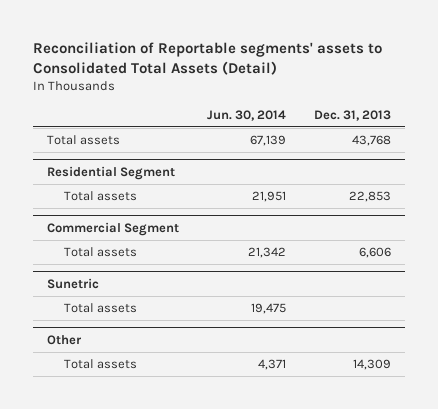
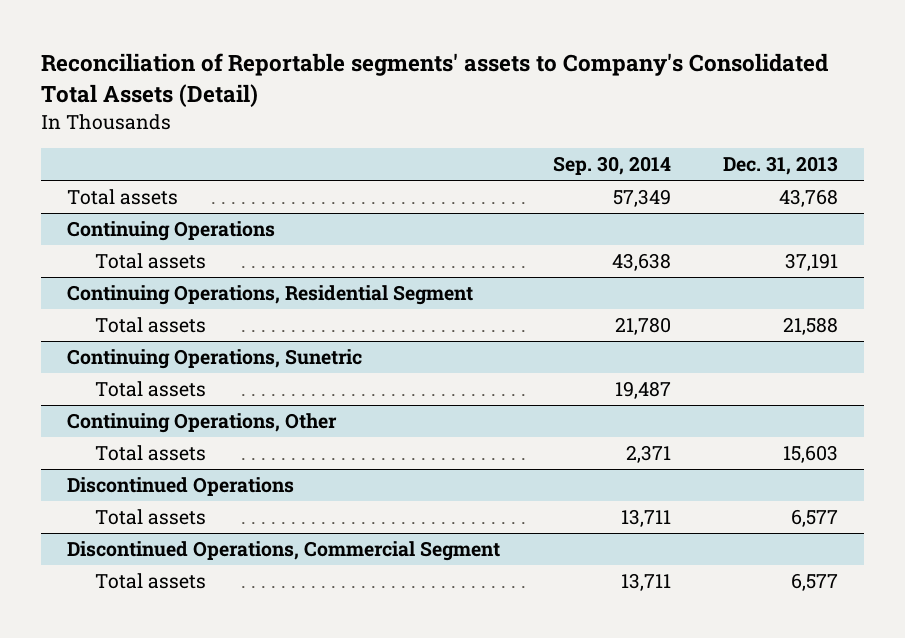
- Reconciliation of Reportable segments' assets to Consolidated Total Assets (Detail)
+ Reconciliation of Reportable segments' assets to Company's Consolidated Total Assets (Detail)
- | Jun. 30, 2014 | Dec. 31, 2013
+ | Sep. 30, 2014 | Dec. 31, 2013
- Residential Segment
- Total assets | 21,951 | 22,853
- Commercial Segment
- Total assets | 21,342 | 6,606
- Sunetric
+ Continuing Operations
+ Total assets | 43,638 | 37,191
+ Continuing Operations, Residential Segment
+ Total assets | 21,780 | 21,588
+ Continuing Operations, Sunetric
- Other
- Total assets | 4,371 | 14,309
+ Continuing Operations, Other
+ Total assets | 2,371 | 15,603
+ Discontinued Operations
+ Total assets | 13,711 | 6,577
+ Discontinued Operations, Commercial Segment
+ Total assets | 13,711 | 6,577

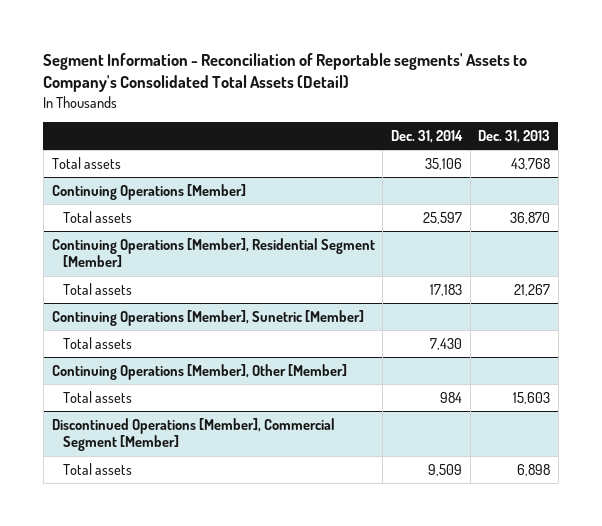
- Reconciliation of Reportable segments' assets to Company's Consolidated Total Assets (Detail)
+ Segment Information - Reconciliation of Reportable segments' Assets to Company's Consolidated Total Assets (Detail)
- | Sep. 30, 2014 | Dec. 31, 2013
+ | Dec. 31, 2014 | Dec. 31, 2013
- Continuing Operations
- Total assets | 43,638 | 37,191
- Continuing Operations, Residential Segment
- Total assets | 21,780 | 21,588
- Continuing Operations, Sunetric
+ Continuing Operations [Member]
+ Total assets | 25,597 | 36,870
+ Continuing Operations [Member], Residential Segment [Member]
+ Total assets | 17,183 | 21,267
+ Continuing Operations [Member], Sunetric [Member]
- Continuing Operations, Other
+ Continuing Operations [Member], Other [Member]
- Discontinued Operations
- Total assets | 13,711 | 6,577
- Discontinued Operations, Commercial Segment
- Total assets | 13,711 | 6,577
+ Discontinued Operations [Member], Commercial Segment [Member]
+ Total assets | 9,509 | 6,898

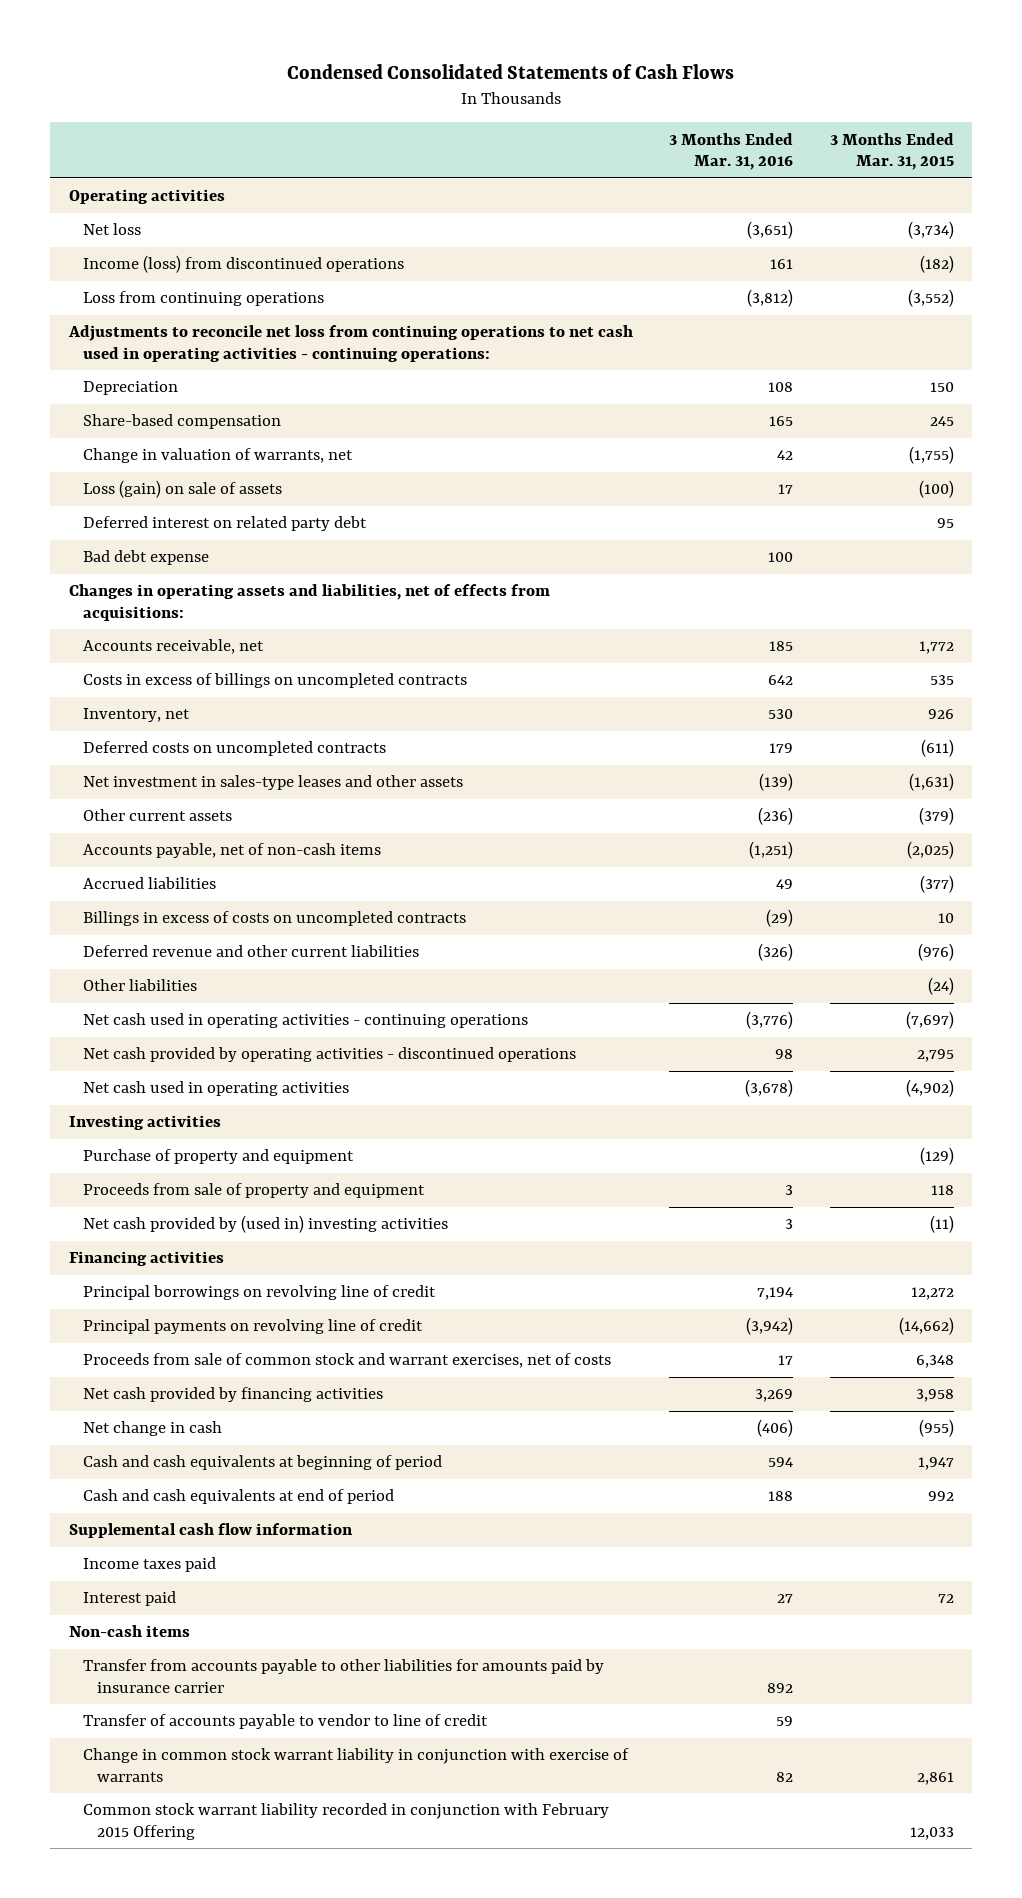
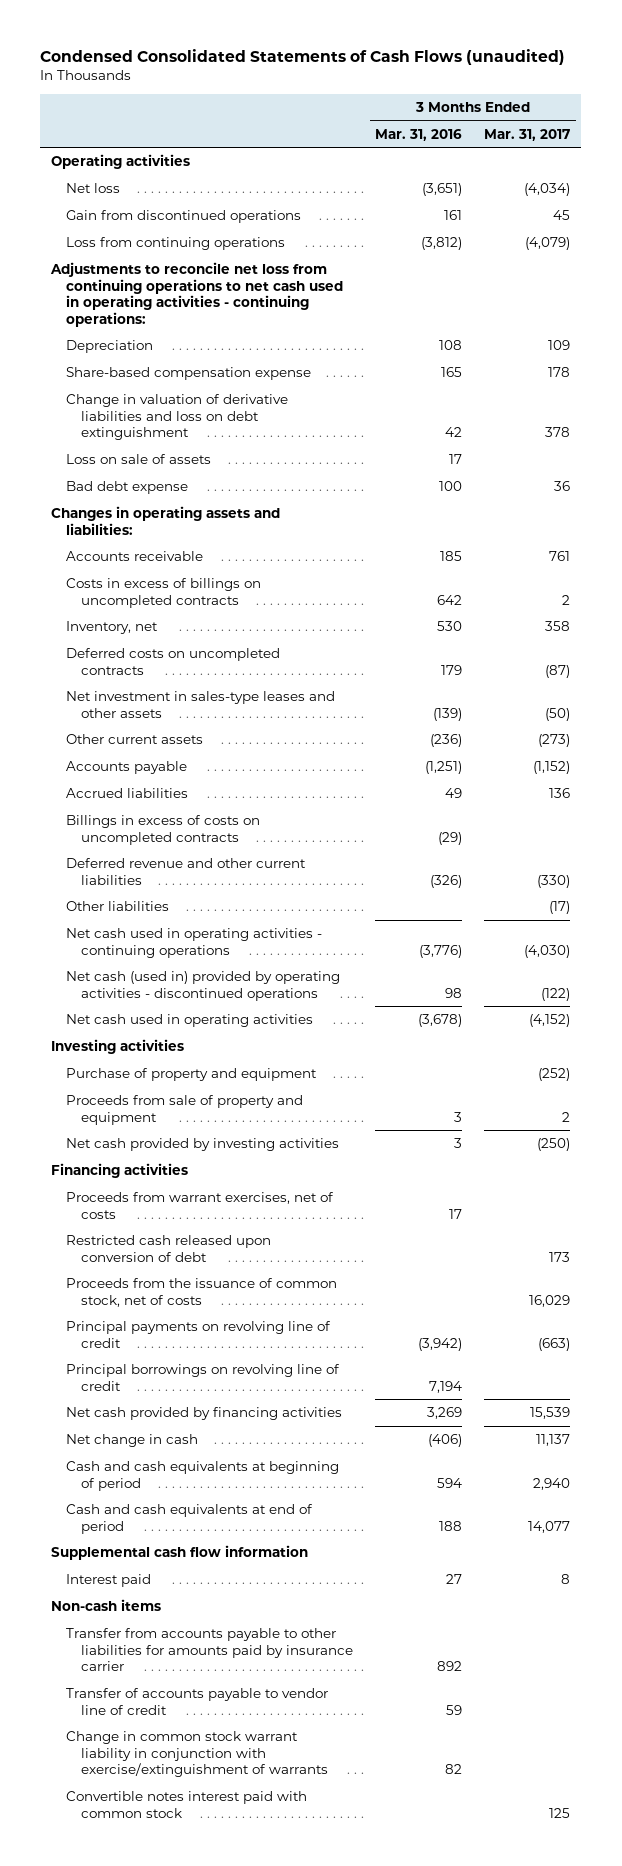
- Condensed Consolidated Statements of Cash Flows
+ Condensed Consolidated Statements of Cash Flows (unaudited)
- | 3 Months Ended Mar. 31, 2016 | 3 Months Ended Mar. 31, 2015
+ | 3 Months Ended Mar. 31, 2016 | 3 Months Ended Mar. 31, 2017
- Income (loss) from discontinued operations | 161 | (182)
+ Gain from discontinued operations | 161 | 45
- Share-based compensation | 165 | 245
- Change in valuation of warrants, net | 42 | (1,755)
- Loss (gain) on sale of assets | 17 | (100)
- Deferred interest on related party debt | | 95
+ Share-based compensation expense | 165 | 178
+ Change in valuation of derivative liabilities and loss on debt extinguishment | 42 | 378
+ Loss on sale of assets | 17 |
- Changes in operating assets and liabilities, net of effects from acquisitions:
- Accounts receivable, net | 185 | 1,772
+ Changes in operating assets and liabilities:
+ Accounts receivable | 185 | 761
- Accounts payable, net of non-cash items | (1,251) | (2,025)
+ Accounts payable | (1,251) | (1,152)
- Net cash provided by operating activities - discontinued operations | 98 | 2,795
+ Net cash (used in) provided by operating activities - discontinued operations | 98 | (122)
- Net cash provided by (used in) investing activities | 3 | (11)
+ Net cash provided by investing activities | 3 | (250)
+ Proceeds from warrant exercises, net of costs | 17 |
+ Restricted cash released upon conversion of debt | | 173
+ Proceeds from the issuance of common stock, net of costs | | 16,029
- Proceeds from sale of common stock and warrant exercises, net of costs | 17 | 6,348
moved down: Principal borrowings on revolving line of credit | 7,194 |
- Income taxes paid
- Transfer of accounts payable to vendor to line of credit | 59 |
- Change in common stock warrant liability in conjunction with exercise of warrants | 82 | 2,861
- Common stock warrant liability recorded in conjunction with February 2015 Offering | | 12,033
+ Transfer of accounts payable to vendor line of credit | 59 |
+ Change in common stock warrant liability in conjunction with exercise/extinguishment of warrants | 82 |
+ Convertible notes interest paid with common stock | | 125

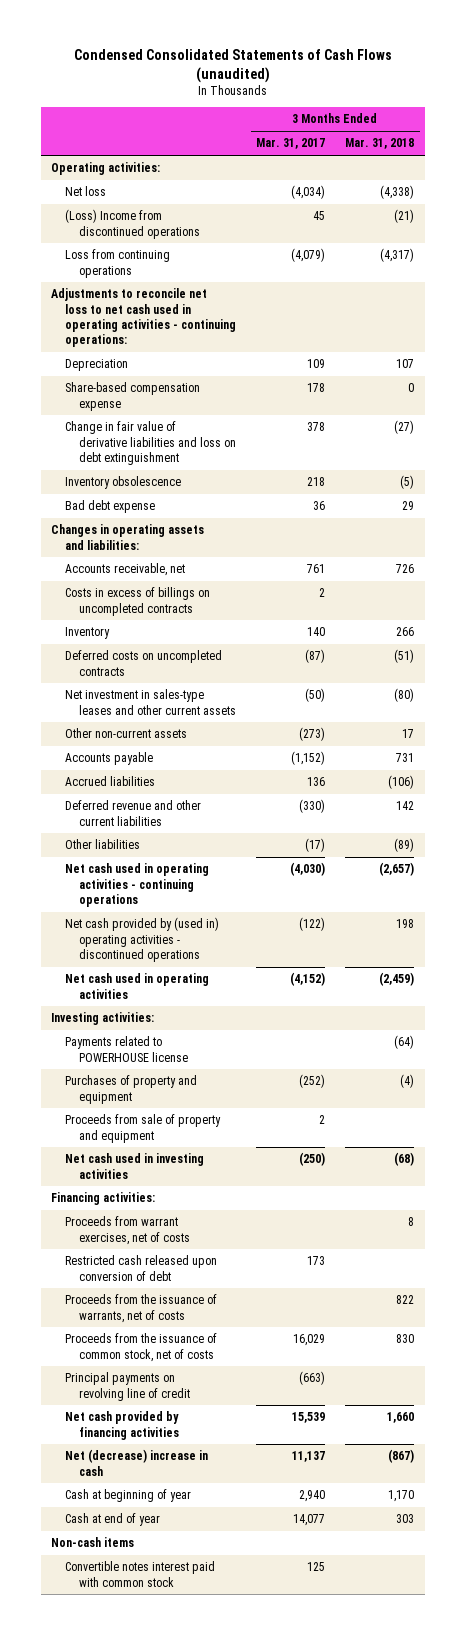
- | 3 Months Ended Mar. 31, 2016 | 3 Months Ended Mar. 31, 2017
+ | 3 Months Ended Mar. 31, 2017 | 3 Months Ended Mar. 31, 2018
- Operating activities
+ Operating activities:
- Gain from discontinued operations | 161 | 45
+ (Loss) Income from discontinued operations | 45 | (21)
- Adjustments to reconcile net loss from continuing operations to net cash used in operating activities - continuing operations:
+ Adjustments to reconcile net loss to net cash used in operating activities - continuing operations:
- Change in valuation of derivative liabilities and loss on debt extinguishment | 42 | 378
- Loss on sale of assets | 17 |
+ Change in fair value of derivative liabilities and loss on debt extinguishment | 378 | (27)
+ Inventory obsolescence | 218 | (5)
- Accounts receivable | 185 | 761
+ Accounts receivable, net | 761 | 726
- Inventory, net | 530 | 358
+ Inventory | 140 | 266
- Net investment in sales-type leases and other assets | (139) | (50)
- Other current assets | (236) | (273)
+ Net investment in sales-type leases and other current assets | (50) | (80)
+ Other non-current assets | (273) | 17
- Billings in excess of costs on uncompleted contracts | (29) |
- Net cash (used in) provided by operating activities - discontinued operations | 98 | (122)
+ Net cash provided by (used in) operating activities - discontinued operations | (122) | 198
- Investing activities
- Purchase of property and equipment | | (252)
+ Investing activities:
+ Payments related to POWERHOUSE license | | (64)
+ Purchases of property and equipment | (252) | (4)
- Net cash provided by investing activities | 3 | (250)
- Financing activities
+ Net cash used in investing activities | (250) | (68)
+ Financing activities:
+ Proceeds from the issuance of warrants, net of costs | | 822
- Principal borrowings on revolving line of credit | 7,194 |
- Net change in cash | (406) | 11,137
- Cash and cash equivalents at beginning of period | 594 | 2,940
- Cash and cash equivalents at end of period | 188 | 14,077
- Supplemental cash flow information
- Interest paid | 27 | 8
+ Net (decrease) increase in cash | 11,137 | (867)
+ Cash at beginning of year | 2,940 | 1,170
+ Cash at end of year | 14,077 | 303
- Transfer from accounts payable to other liabilities for amounts paid by insurance carrier | 892 |
- Transfer of accounts payable to vendor line of credit | 59 |
- Change in common stock warrant liability in conjunction with exercise/extinguishment of warrants | 82 |

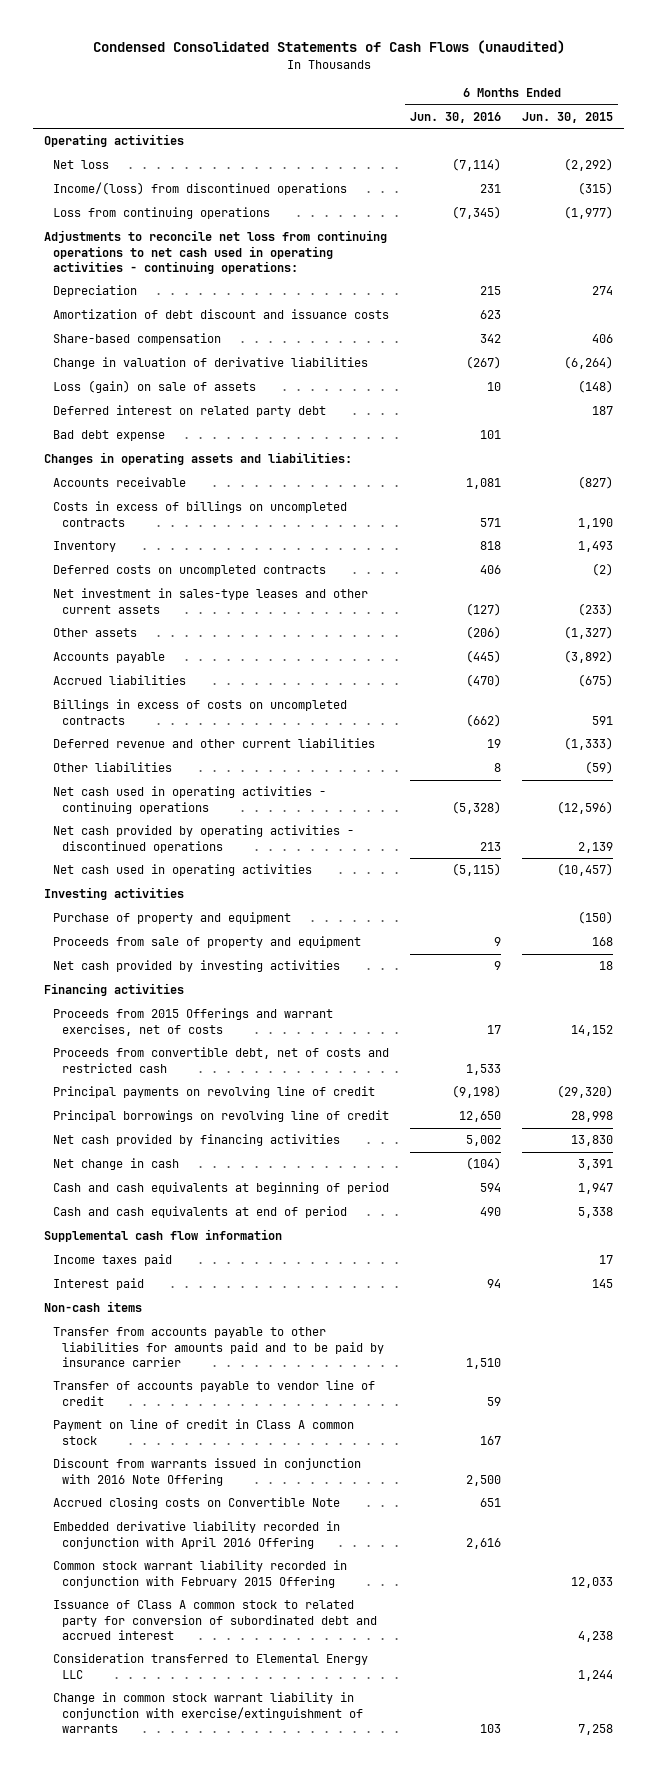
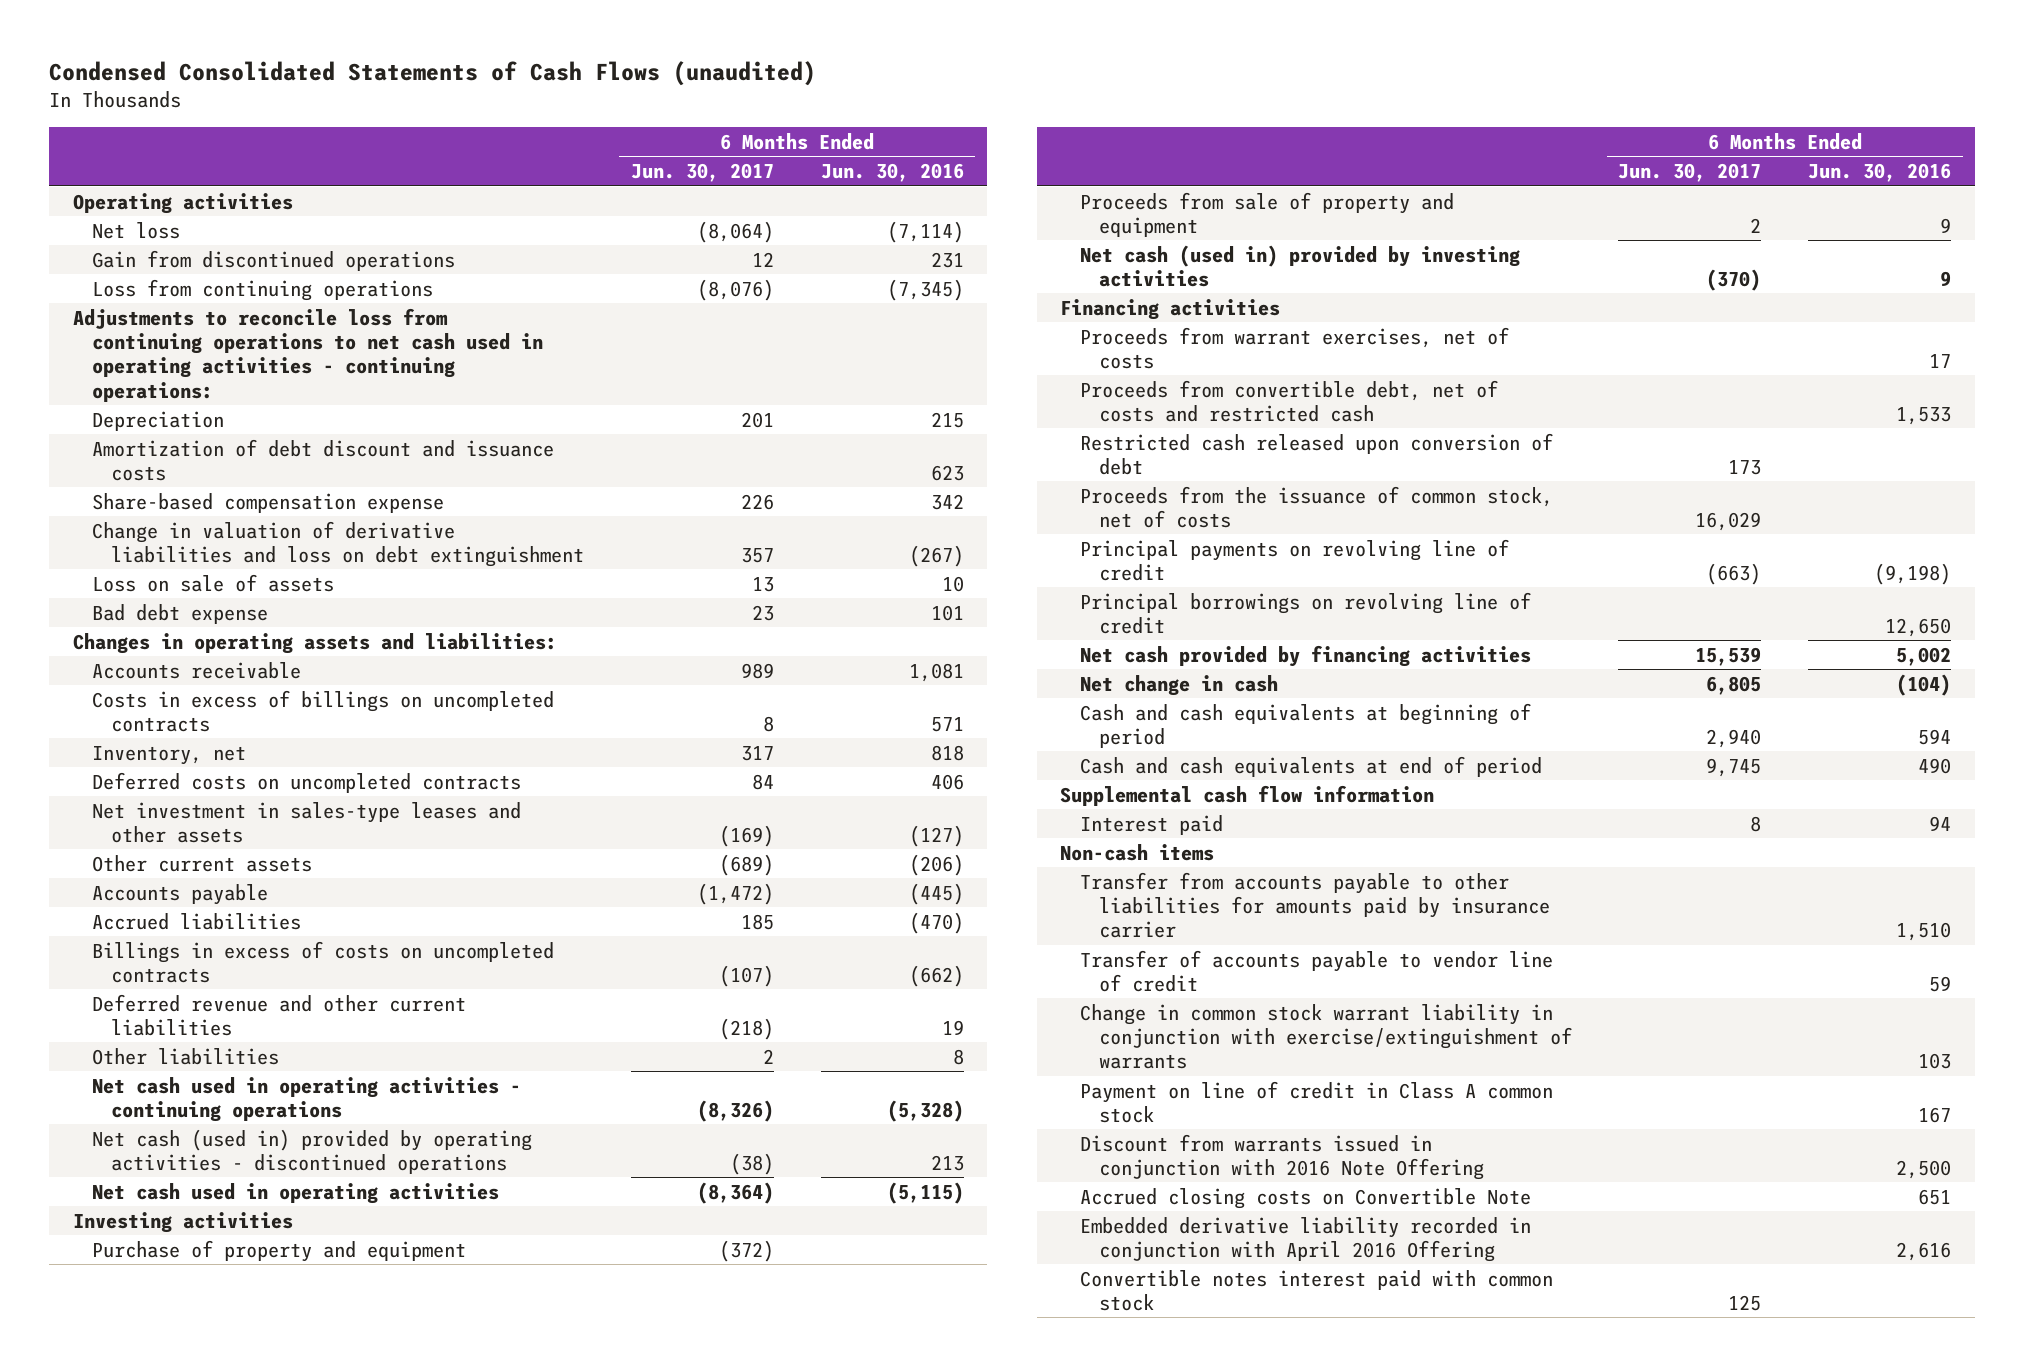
- | 6 Months Ended Jun. 30, 2016 | 6 Months Ended Jun. 30, 2015
+ | 6 Months Ended Jun. 30, 2017 | 6 Months Ended Jun. 30, 2016
- Income/(loss) from discontinued operations | 231 | (315)
+ Gain from discontinued operations | 12 | 231
- Adjustments to reconcile net loss from continuing operations to net cash used in operating activities - continuing operations:
+ Adjustments to reconcile loss from continuing operations to net cash used in operating activities - continuing operations:
- Share-based compensation | 342 | 406
- Change in valuation of derivative liabilities | (267) | (6,264)
- Loss (gain) on sale of assets | 10 | (148)
- Deferred interest on related party debt | | 187
+ Share-based compensation expense | 226 | 342
+ Change in valuation of derivative liabilities and loss on debt extinguishment | 357 | (267)
+ Loss on sale of assets | 13 | 10
- Inventory | 818 | 1,493
+ Inventory, net | 317 | 818
- Net investment in sales-type leases and other current assets | (127) | (233)
- Other assets | (206) | (1,327)
+ Net investment in sales-type leases and other assets | (169) | (127)
+ Other current assets | (689) | (206)
- Net cash provided by operating activities - discontinued operations | 213 | 2,139
+ Net cash (used in) provided by operating activities - discontinued operations | (38) | 213
- Net cash provided by investing activities | 9 | 18
+ Net cash (used in) provided by investing activities | (370) | 9
- Proceeds from 2015 Offerings and warrant exercises, net of costs | 17 | 14,152
+ Proceeds from warrant exercises, net of costs | | 17
+ Restricted cash released upon conversion of debt | 173 |
+ Proceeds from the issuance of common stock, net of costs | 16,029 |
- Income taxes paid | | 17
- Transfer from accounts payable to other liabilities for amounts paid and to be paid by insurance carrier | 1,510 |
+ Transfer from accounts payable to other liabilities for amounts paid by insurance carrier | | 1,510
moved up: Change in common stock warrant liability in conjunction with exercise/extinguishment of warrants | | 103
- Common stock warrant liability recorded in conjunction with February 2015 Offering | | 12,033
- Issuance of Class A common stock to related party for conversion of subordinated debt and accrued interest | | 4,238
- Consideration transferred to Elemental Energy LLC | | 1,244
+ Convertible notes interest paid with common stock | 125 |

